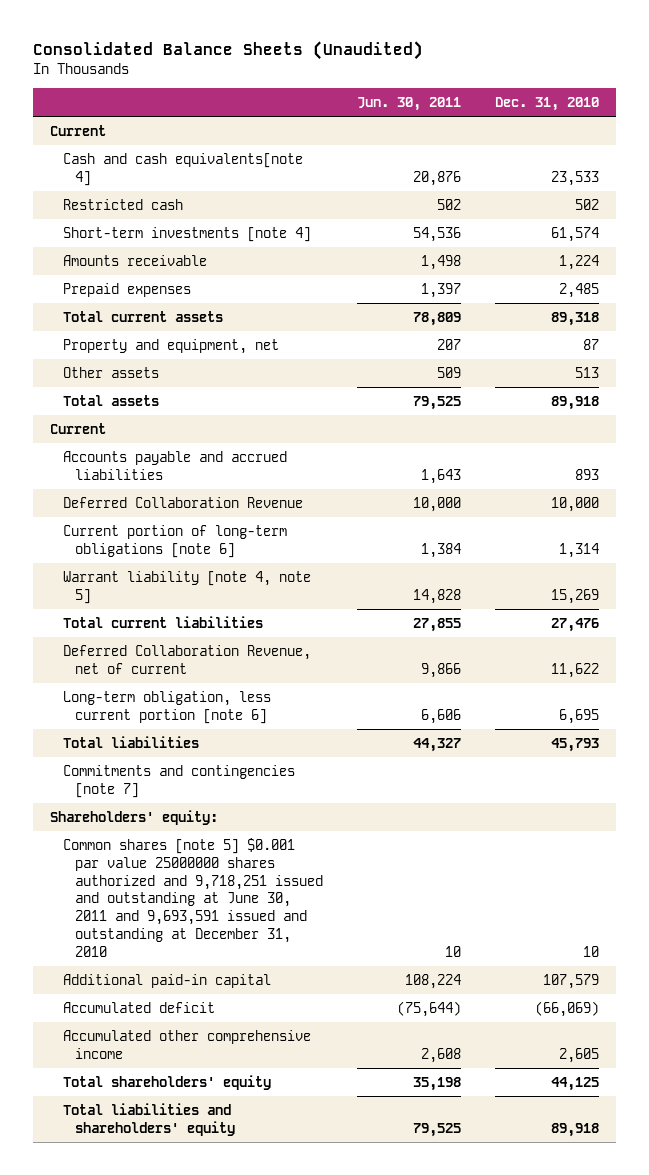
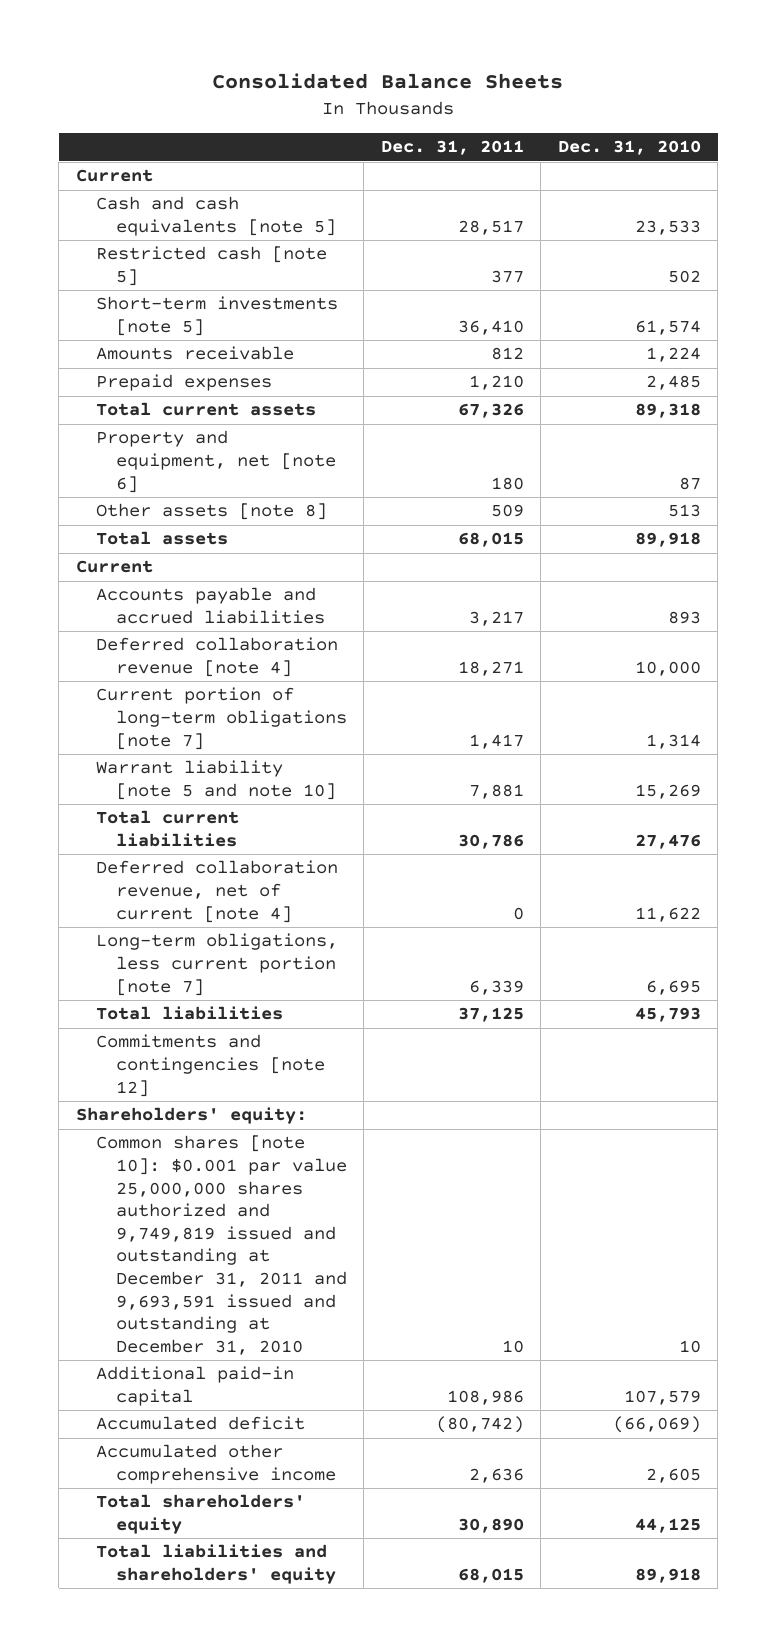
- Consolidated Balance Sheets (Unaudited)
+ Consolidated Balance Sheets
- | Jun. 30, 2011 | Dec. 31, 2010
+ | Dec. 31, 2011 | Dec. 31, 2010
- Cash and cash equivalents[note 4] | 20,876 | 23,533
- Restricted cash | 502 | 502
- Short-term investments [note 4] | 54,536 | 61,574
+ Cash and cash equivalents [note 5] | 28,517 | 23,533
+ Restricted cash [note 5] | 377 | 502
+ Short-term investments [note 5] | 36,410 | 61,574
- Property and equipment, net | 207 | 87
- Other assets | 509 | 513
+ Property and equipment, net [note 6] | 180 | 87
+ Other assets [note 8] | 509 | 513
- Deferred Collaboration Revenue | 10,000 | 10,000
- Current portion of long-term obligations [note 6] | 1,384 | 1,314
- Warrant liability [note 4, note 5] | 14,828 | 15,269
+ Deferred collaboration revenue [note 4] | 18,271 | 10,000
+ Current portion of long-term obligations [note 7] | 1,417 | 1,314
+ Warrant liability [note 5 and note 10] | 7,881 | 15,269
- Deferred Collaboration Revenue, net of current | 9,866 | 11,622
- Long-term obligation, less current portion [note 6] | 6,606 | 6,695
+ Deferred collaboration revenue, net of current [note 4] | 0 | 11,622
+ Long-term obligations, less current portion [note 7] | 6,339 | 6,695
- Commitments and contingencies [note 7]
+ Commitments and contingencies [note 12]
- Common shares [note 5] $0.001 par value 25000000 shares authorized and 9,718,251 issued and outstanding at June 30, 2011 and 9,693,591 issued and outstanding at December 31, 2010 | 10 | 10
+ Common shares [note 10]: $0.001 par value 25,000,000 shares authorized and 9,749,819 issued and outstanding at December 31, 2011 and 9,693,591 issued and outstanding at December 31, 2010 | 10 | 10

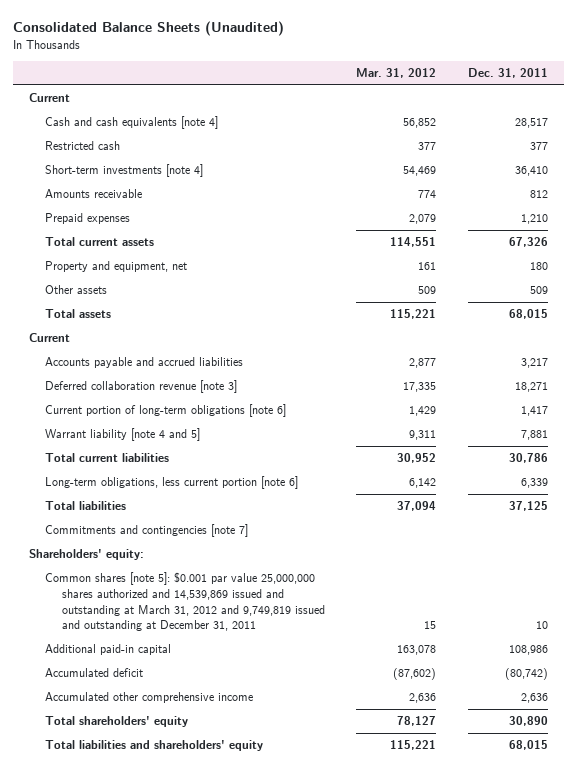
- Consolidated Balance Sheets
+ Consolidated Balance Sheets (Unaudited)
- | Dec. 31, 2011 | Dec. 31, 2010
+ | Mar. 31, 2012 | Dec. 31, 2011
- Cash and cash equivalents [note 5] | 28,517 | 23,533
- Restricted cash [note 5] | 377 | 502
- Short-term investments [note 5] | 36,410 | 61,574
+ Cash and cash equivalents [note 4] | 56,852 | 28,517
+ Restricted cash | 377 | 377
+ Short-term investments [note 4] | 54,469 | 36,410
- Property and equipment, net [note 6] | 180 | 87
- Other assets [note 8] | 509 | 513
+ Property and equipment, net | 161 | 180
+ Other assets | 509 | 509
- Deferred collaboration revenue [note 4] | 18,271 | 10,000
- Current portion of long-term obligations [note 7] | 1,417 | 1,314
- Warrant liability [note 5 and note 10] | 7,881 | 15,269
+ Deferred collaboration revenue [note 3] | 17,335 | 18,271
+ Current portion of long-term obligations [note 6] | 1,429 | 1,417
+ Warrant liability [note 4 and 5] | 9,311 | 7,881
- Deferred collaboration revenue, net of current [note 4] | 0 | 11,622
- Long-term obligations, less current portion [note 7] | 6,339 | 6,695
+ Long-term obligations, less current portion [note 6] | 6,142 | 6,339
- Commitments and contingencies [note 12]
+ Commitments and contingencies [note 7]
- Common shares [note 10]: $0.001 par value 25,000,000 shares authorized and 9,749,819 issued and outstanding at December 31, 2011 and 9,693,591 issued and outstanding at December 31, 2010 | 10 | 10
+ Common shares [note 5]: $0.001 par value 25,000,000 shares authorized and 14,539,869 issued and outstanding at March 31, 2012 and 9,749,819 issued and outstanding at December 31, 2011 | 15 | 10

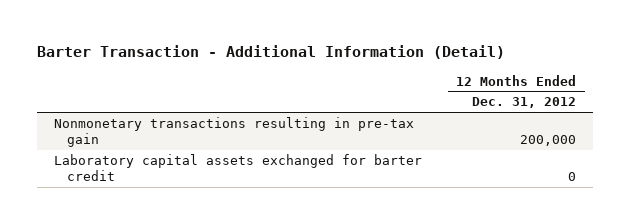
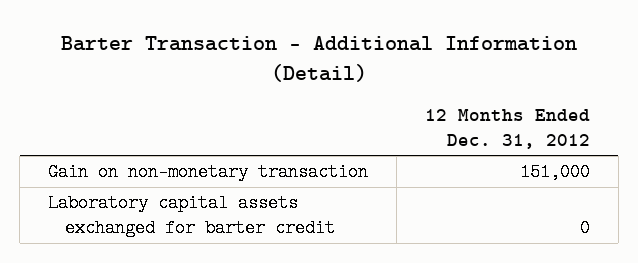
- Nonmonetary transactions resulting in pre-tax gain | 200,000
+ Gain on non-monetary transaction | 151,000

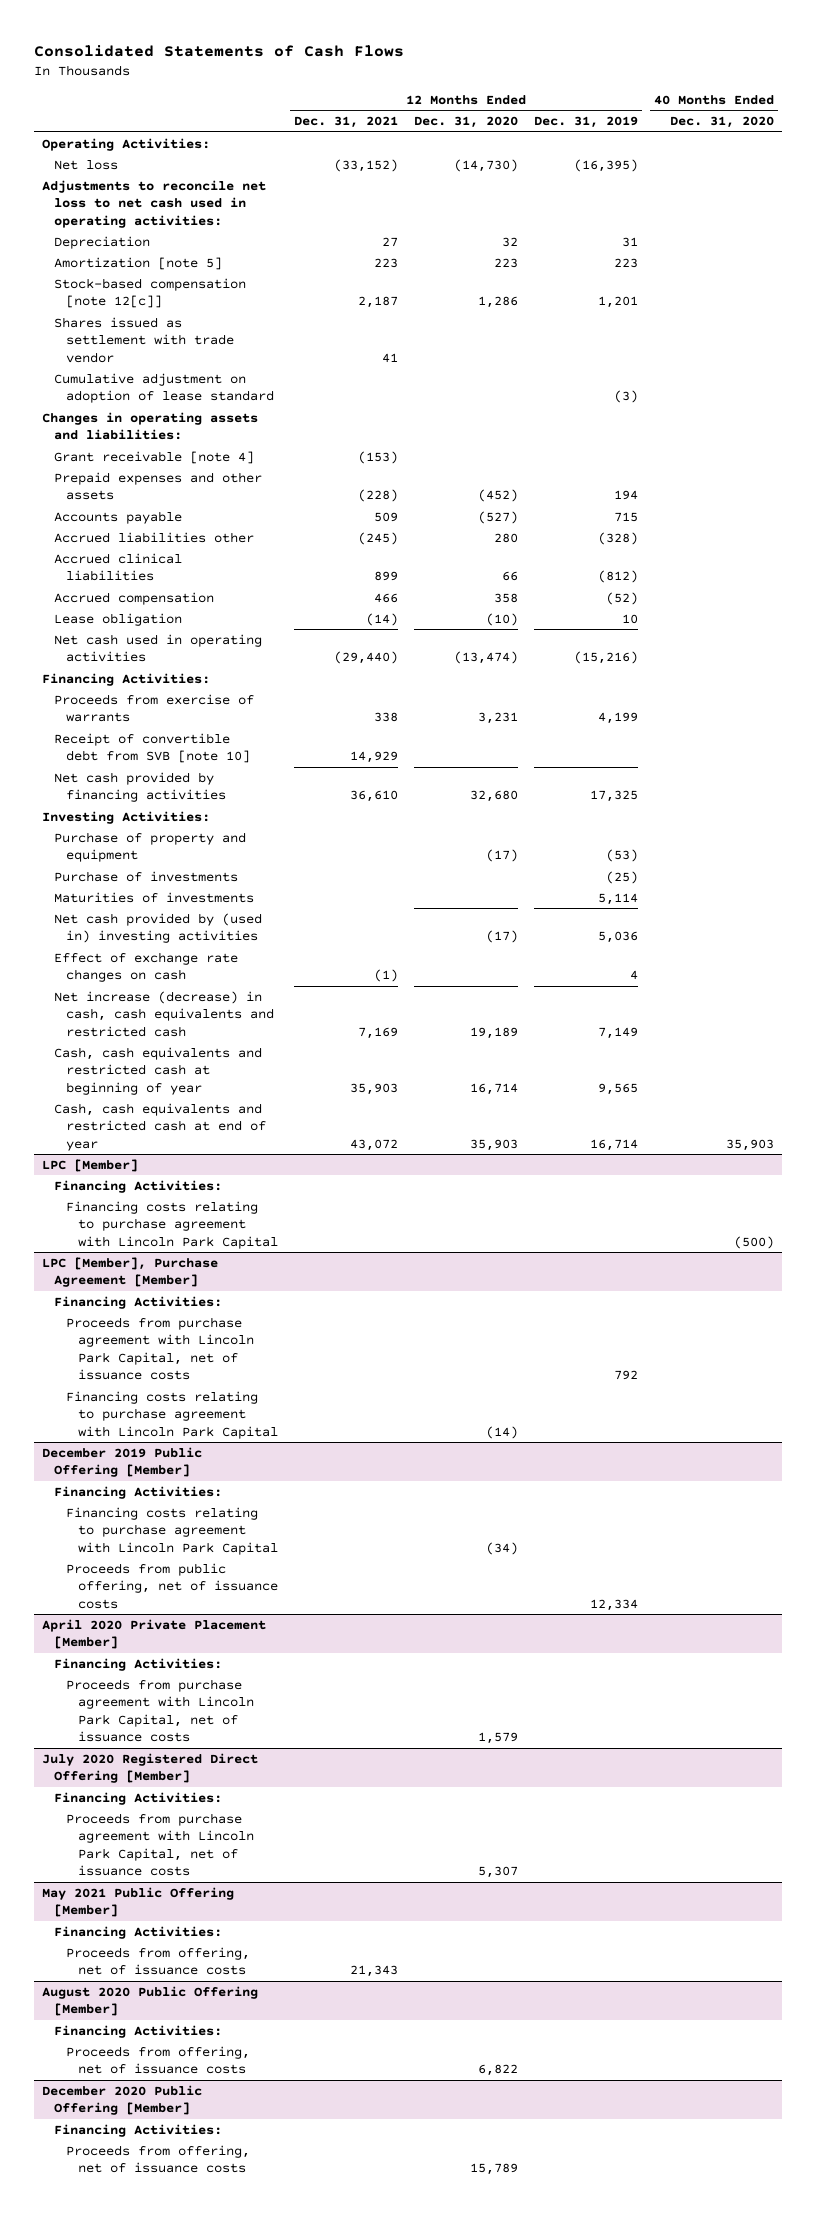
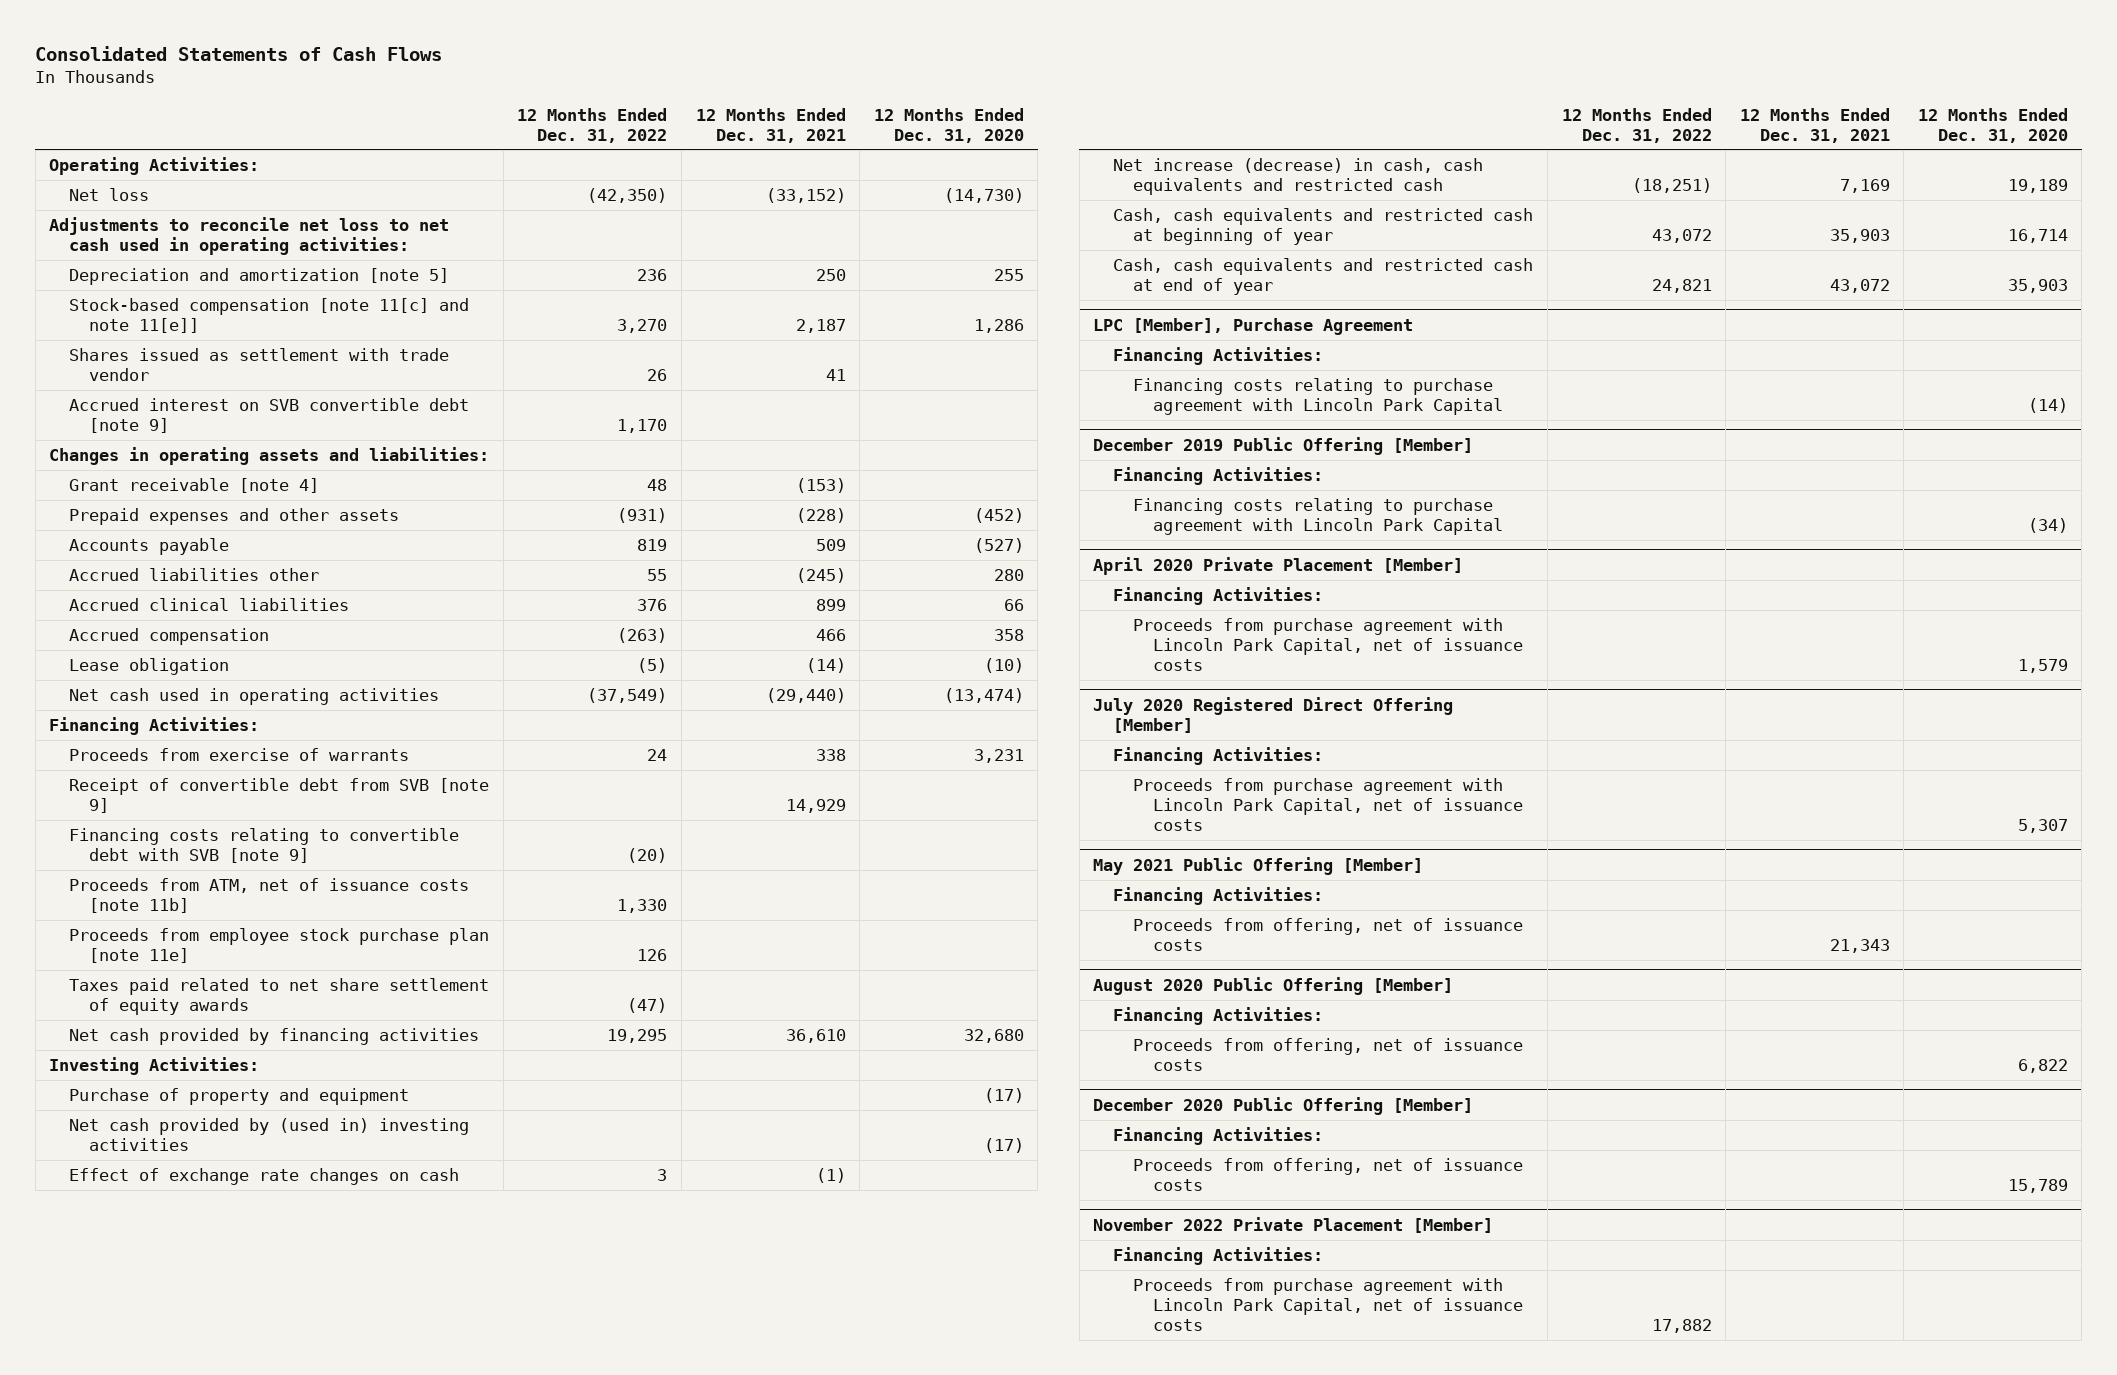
- | 12 Months Ended Dec. 31, 2021 | 12 Months Ended Dec. 31, 2020 | 12 Months Ended Dec. 31, 2019 | 40 Months Ended Dec. 31, 2020
+ | 12 Months Ended Dec. 31, 2022 | 12 Months Ended Dec. 31, 2021 | 12 Months Ended Dec. 31, 2020
- Depreciation | 27 | 32 | 31 |
- Amortization [note 5] | 223 | 223 | 223 |
- Stock-based compensation [note 12[c]] | 2,187 | 1,286 | 1,201 |
+ Depreciation and amortization [note 5] | 236 | 250 | 255
+ Stock-based compensation [note 11[c] and note 11[e]] | 3,270 | 2,187 | 1,286
- Cumulative adjustment on adoption of lease standard | | | (3) |
+ Accrued interest on SVB convertible debt [note 9] | 1,170 | |
- Receipt of convertible debt from SVB [note 10] | 14,929 | | |
+ Receipt of convertible debt from SVB [note 9] | | 14,929 |
+ Financing costs relating to convertible debt with SVB [note 9] | (20) | |
+ Proceeds from ATM, net of issuance costs [note 11b] | 1,330 | |
+ Proceeds from employee stock purchase plan [note 11e] | 126 | |
+ Taxes paid related to net share settlement of equity awards | (47) | |
- Purchase of investments | | | (25) |
- Maturities of investments | | | 5,114 |
- LPC [Member]
- Financing Activities:
- Financing costs relating to purchase agreement with Lincoln Park Capital | | | | (500)
- LPC [Member], Purchase Agreement [Member]
+ LPC [Member], Purchase Agreement
- Proceeds from purchase agreement with Lincoln Park Capital, net of issuance costs | | | 792 |
@ December 2019 Public Offering [Member]
- Proceeds from public offering, net of issuance costs | | | 12,334 |
+ November 2022 Private Placement [Member]
+ Financing Activities:
+ Proceeds from purchase agreement with Lincoln Park Capital, net of issuance costs | 17,882 | |

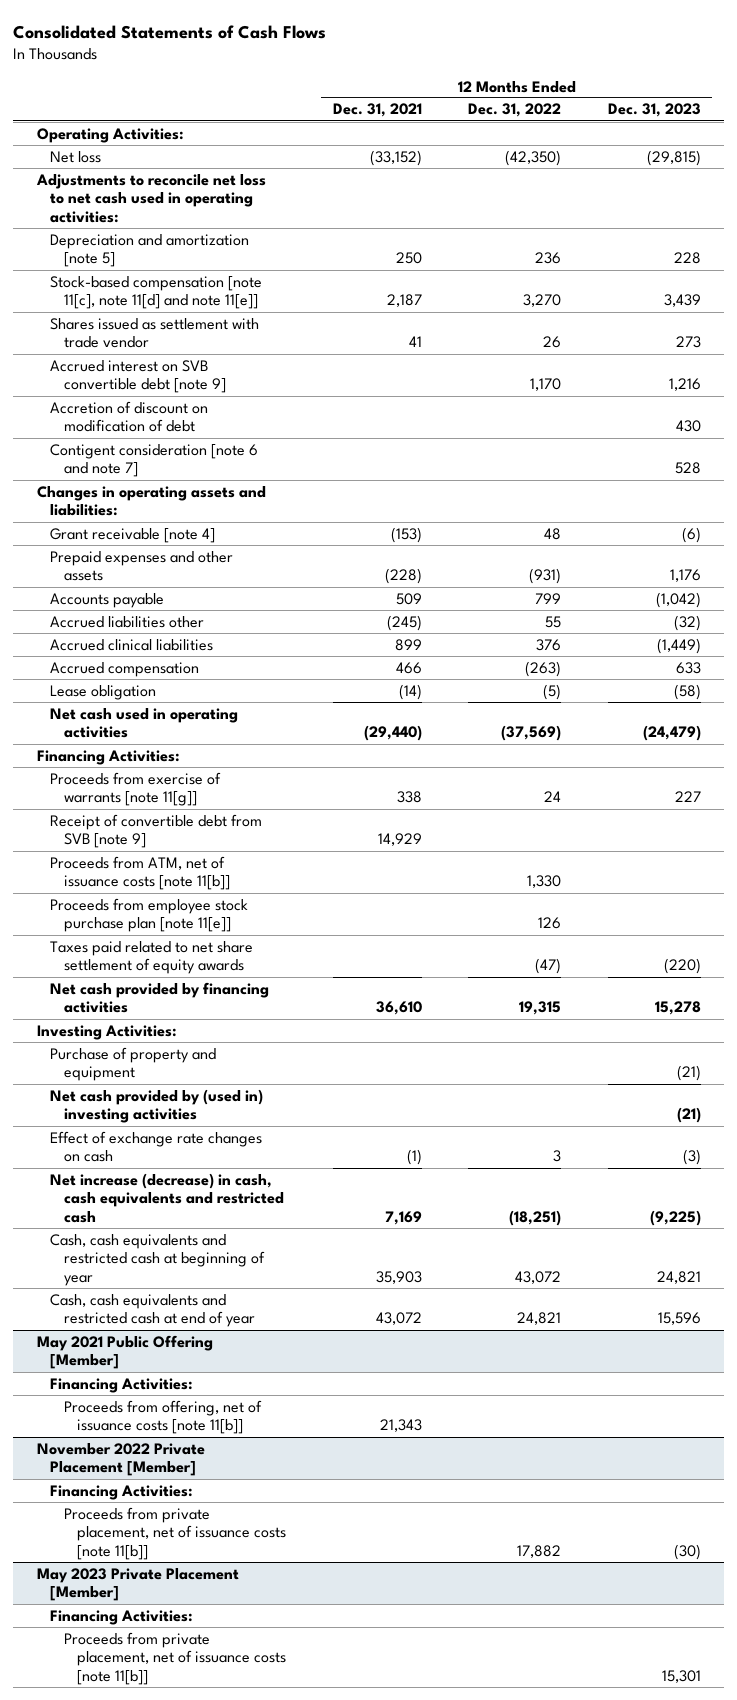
- | 12 Months Ended Dec. 31, 2022 | 12 Months Ended Dec. 31, 2021 | 12 Months Ended Dec. 31, 2020
+ | 12 Months Ended Dec. 31, 2021 | 12 Months Ended Dec. 31, 2022 | 12 Months Ended Dec. 31, 2023
- Stock-based compensation [note 11[c] and note 11[e]] | 3,270 | 2,187 | 1,286
+ Stock-based compensation [note 11[c], note 11[d] and note 11[e]] | 2,187 | 3,270 | 3,439
+ Accretion of discount on modification of debt | | | 430
+ Contigent consideration [note 6 and note 7] | | | 528
- Accounts payable | 819 | 509 | (527)
+ Accounts payable | 509 | 799 | (1,042)
- Net cash used in operating activities | (37,549) | (29,440) | (13,474)
+ Net cash used in operating activities | (29,440) | (37,569) | (24,479)
- Proceeds from exercise of warrants | 24 | 338 | 3,231
+ Proceeds from exercise of warrants [note 11[g]] | 338 | 24 | 227
- Financing costs relating to convertible debt with SVB [note 9] | (20) | |
- Proceeds from ATM, net of issuance costs [note 11b] | 1,330 | |
- Proceeds from employee stock purchase plan [note 11e] | 126 | |
+ Proceeds from ATM, net of issuance costs [note 11[b]] | | 1,330 |
+ Proceeds from employee stock purchase plan [note 11[e]] | | 126 |
- Net cash provided by financing activities | 19,295 | 36,610 | 32,680
+ Net cash provided by financing activities | 36,610 | 19,315 | 15,278
- LPC [Member], Purchase Agreement
- Financing Activities:
- Financing costs relating to purchase agreement with Lincoln Park Capital | | | (14)
- December 2019 Public Offering [Member]
- Financing Activities:
- Financing costs relating to purchase agreement with Lincoln Park Capital | | | (34)
- April 2020 Private Placement [Member]
- Financing Activities:
- Proceeds from purchase agreement with Lincoln Park Capital, net of issuance costs | | | 1,579
- July 2020 Registered Direct Offering [Member]
- Financing Activities:
- Proceeds from purchase agreement with Lincoln Park Capital, net of issuance costs | | | 5,307
@ May 2021 Public Offering [Member]
- Proceeds from offering, net of issuance costs | | 21,343 |
- August 2020 Public Offering [Member]
- Financing Activities:
- Proceeds from offering, net of issuance costs | | | 6,822
- December 2020 Public Offering [Member]
- Financing Activities:
- Proceeds from offering, net of issuance costs | | | 15,789
@ May 2021 Public Offering [Member]
+ Proceeds from offering, net of issuance costs [note 11[b]] | 21,343 | |
@ November 2022 Private Placement [Member]
- Proceeds from purchase agreement with Lincoln Park Capital, net of issuance costs | 17,882 | |
+ Proceeds from private placement, net of issuance costs [note 11[b]] | | 17,882 | (30)
+ May 2023 Private Placement [Member]
+ Financing Activities:
+ Proceeds from private placement, net of issuance costs [note 11[b]] | | | 15,301

